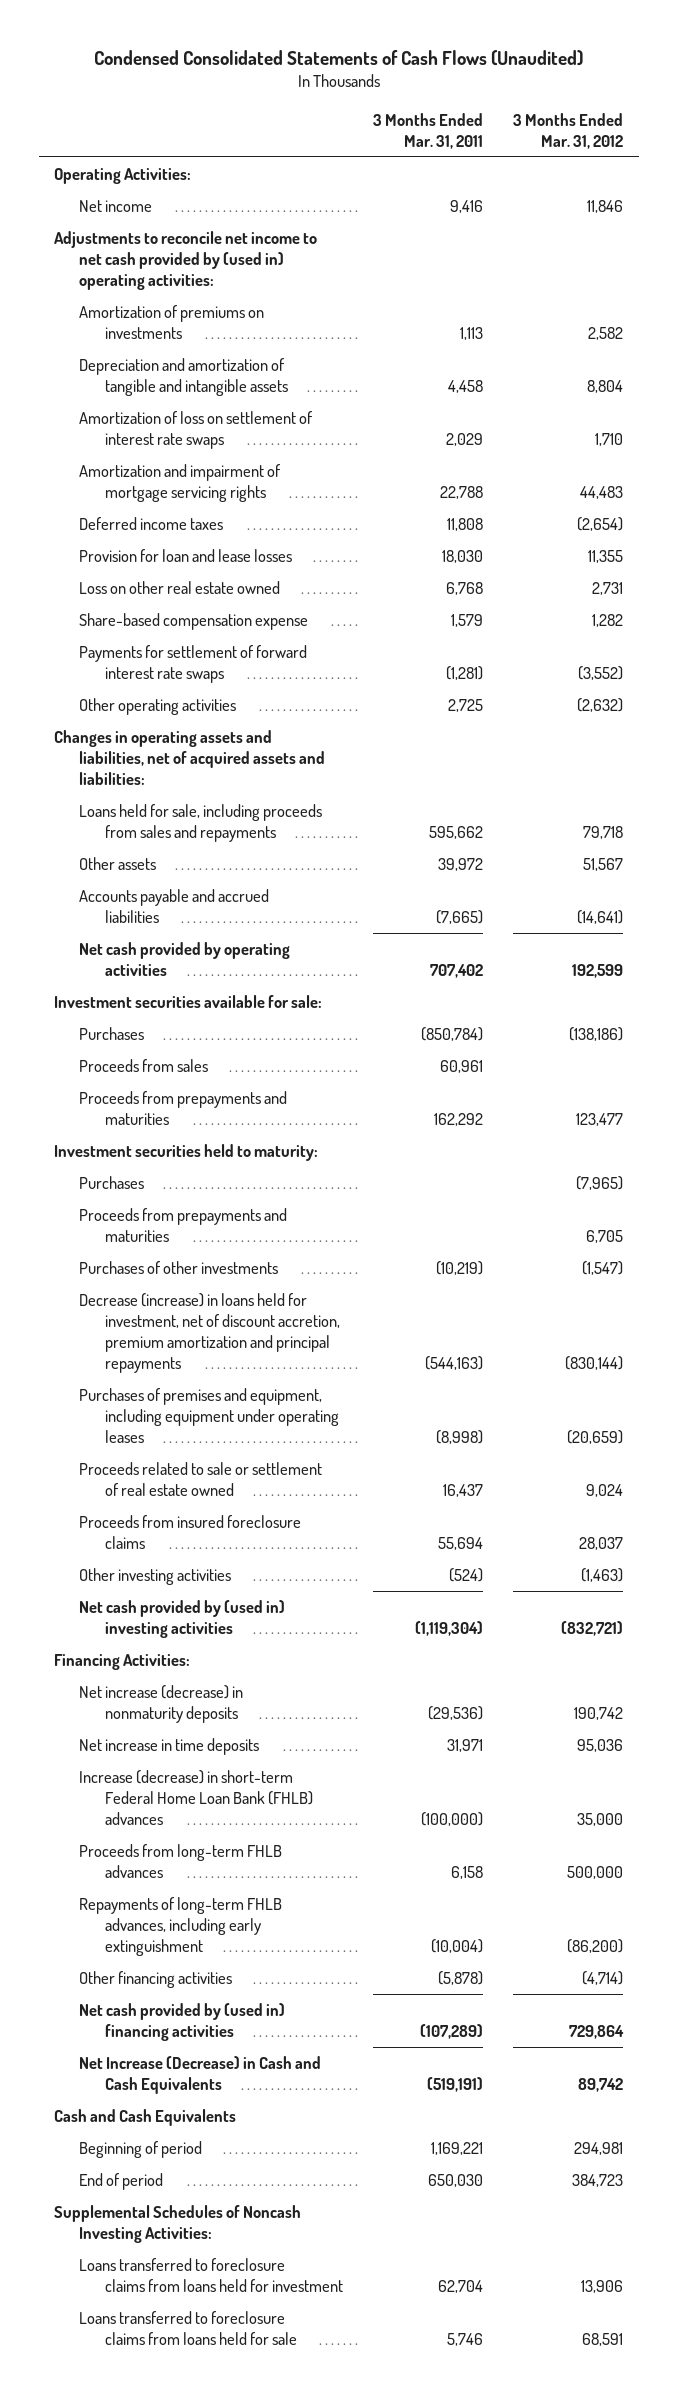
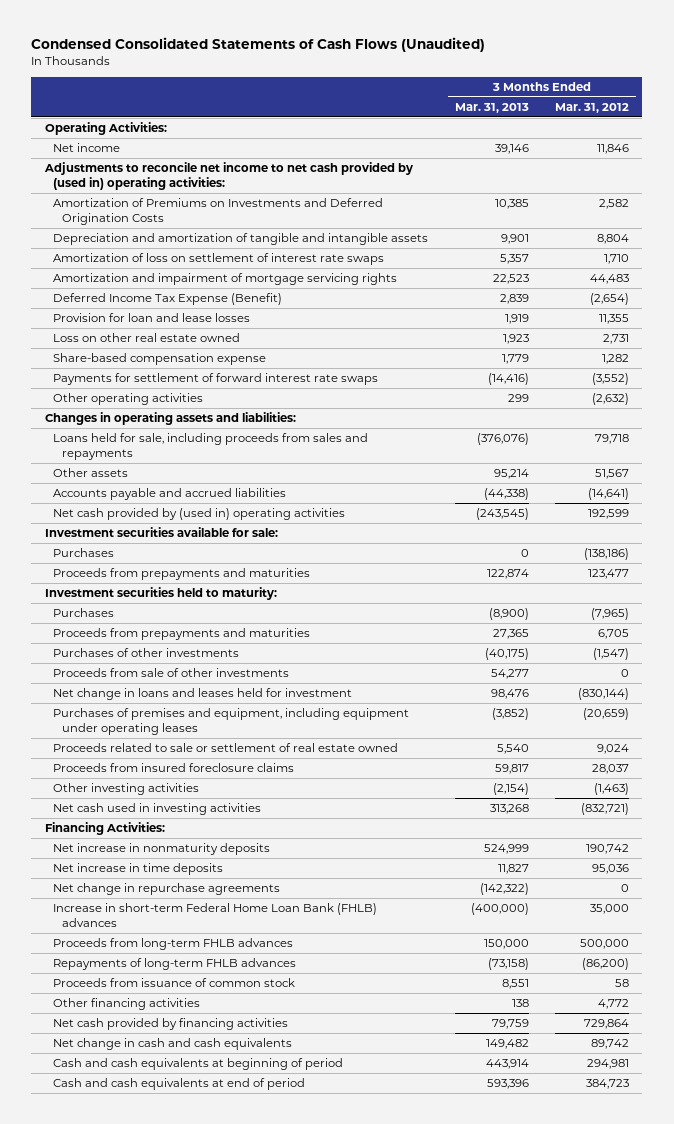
- | 3 Months Ended Mar. 31, 2011 | 3 Months Ended Mar. 31, 2012
+ | 3 Months Ended Mar. 31, 2013 | 3 Months Ended Mar. 31, 2012
- Amortization of premiums on investments | 1,113 | 2,582
+ Amortization of Premiums on Investments and Deferred Origination Costs | 10,385 | 2,582
- Deferred income taxes | 11,808 | (2,654)
+ Deferred Income Tax Expense (Benefit) | 2,839 | (2,654)
- Changes in operating assets and liabilities, net of acquired assets and liabilities:
+ Changes in operating assets and liabilities:
- Net cash provided by operating activities | 707,402 | 192,599
+ Net cash provided by (used in) operating activities | (243,545) | 192,599
- Proceeds from sales | 60,961 |
- Decrease (increase) in loans held for investment, net of discount accretion, premium amortization and principal repayments | (544,163) | (830,144)
+ Proceeds from sale of other investments | 54,277 | 0
+ Net change in loans and leases held for investment | 98,476 | (830,144)
- Net cash provided by (used in) investing activities | (1,119,304) | (832,721)
+ Net cash used in investing activities | 313,268 | (832,721)
- Net increase (decrease) in nonmaturity deposits | (29,536) | 190,742
+ Net increase in nonmaturity deposits | 524,999 | 190,742
- Increase (decrease) in short-term Federal Home Loan Bank (FHLB) advances | (100,000) | 35,000
+ Net change in repurchase agreements | (142,322) | 0
+ Increase in short-term Federal Home Loan Bank (FHLB) advances | (400,000) | 35,000
- Repayments of long-term FHLB advances, including early extinguishment | (10,004) | (86,200)
- Other financing activities | (5,878) | (4,714)
- Net cash provided by (used in) financing activities | (107,289) | 729,864
- Net Increase (Decrease) in Cash and Cash Equivalents | (519,191) | 89,742
- Cash and Cash Equivalents
- Beginning of period | 1,169,221 | 294,981
- End of period | 650,030 | 384,723
- Supplemental Schedules of Noncash Investing Activities:
- Loans transferred to foreclosure claims from loans held for investment | 62,704 | 13,906
- Loans transferred to foreclosure claims from loans held for sale | 5,746 | 68,591
+ Repayments of long-term FHLB advances | (73,158) | (86,200)
+ Proceeds from issuance of common stock | 8,551 | 58
+ Other financing activities | 138 | 4,772
+ Net cash provided by financing activities | 79,759 | 729,864
+ Net change in cash and cash equivalents | 149,482 | 89,742
+ Cash and cash equivalents at beginning of period | 443,914 | 294,981
+ Cash and cash equivalents at end of period | 593,396 | 384,723

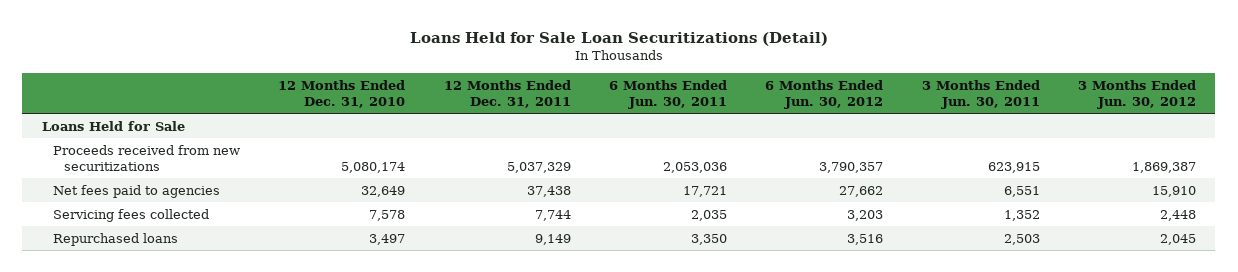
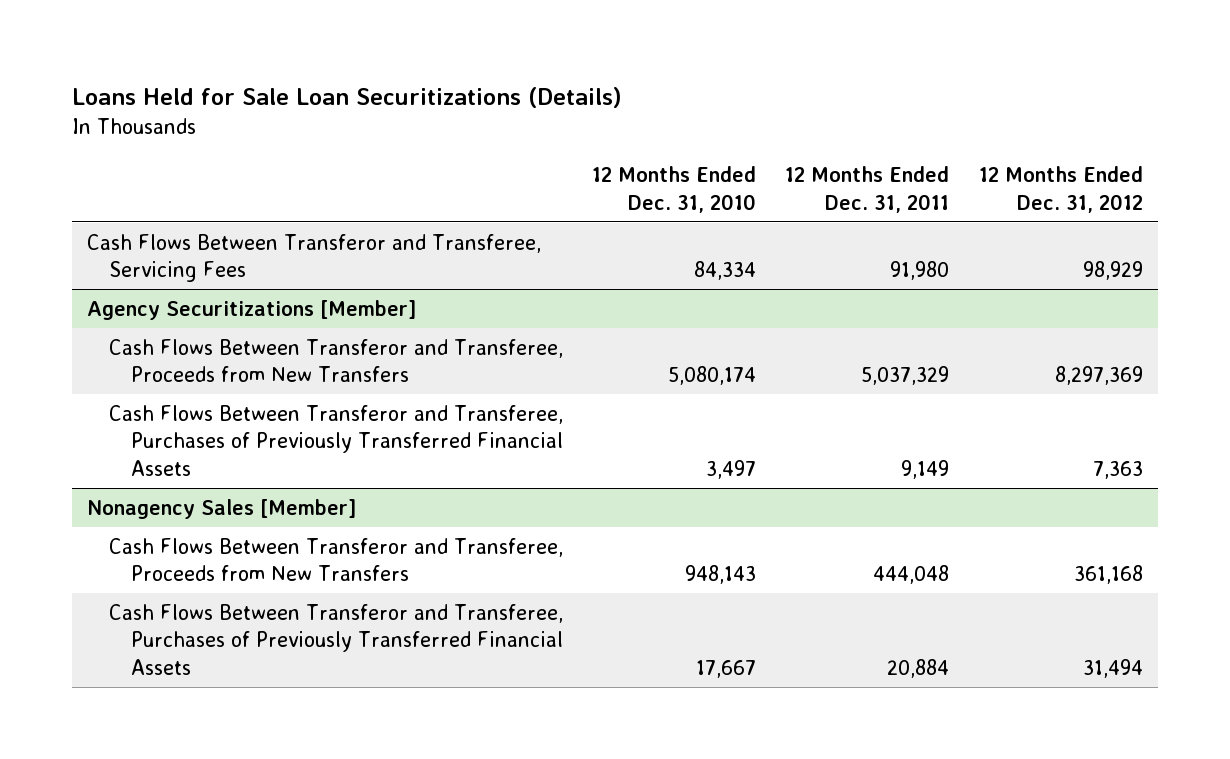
- Loans Held for Sale Loan Securitizations (Detail)
+ Loans Held for Sale Loan Securitizations (Details)
- | 12 Months Ended Dec. 31, 2010 | 12 Months Ended Dec. 31, 2011 | 6 Months Ended Jun. 30, 2011 | 6 Months Ended Jun. 30, 2012 | 3 Months Ended Jun. 30, 2011 | 3 Months Ended Jun. 30, 2012
+ | 12 Months Ended Dec. 31, 2010 | 12 Months Ended Dec. 31, 2011 | 12 Months Ended Dec. 31, 2012
- Loans Held for Sale
- Proceeds received from new securitizations | 5,080,174 | 5,037,329 | 2,053,036 | 3,790,357 | 623,915 | 1,869,387
- Net fees paid to agencies | 32,649 | 37,438 | 17,721 | 27,662 | 6,551 | 15,910
- Servicing fees collected | 7,578 | 7,744 | 2,035 | 3,203 | 1,352 | 2,448
- Repurchased loans | 3,497 | 9,149 | 3,350 | 3,516 | 2,503 | 2,045
+ Cash Flows Between Transferor and Transferee, Servicing Fees | 84,334 | 91,980 | 98,929
+ Agency Securitizations [Member]
+ Cash Flows Between Transferor and Transferee, Proceeds from New Transfers | 5,080,174 | 5,037,329 | 8,297,369
+ Cash Flows Between Transferor and Transferee, Purchases of Previously Transferred Financial Assets | 3,497 | 9,149 | 7,363
+ Nonagency Sales [Member]
+ Cash Flows Between Transferor and Transferee, Proceeds from New Transfers | 948,143 | 444,048 | 361,168
+ Cash Flows Between Transferor and Transferee, Purchases of Previously Transferred Financial Assets | 17,667 | 20,884 | 31,494

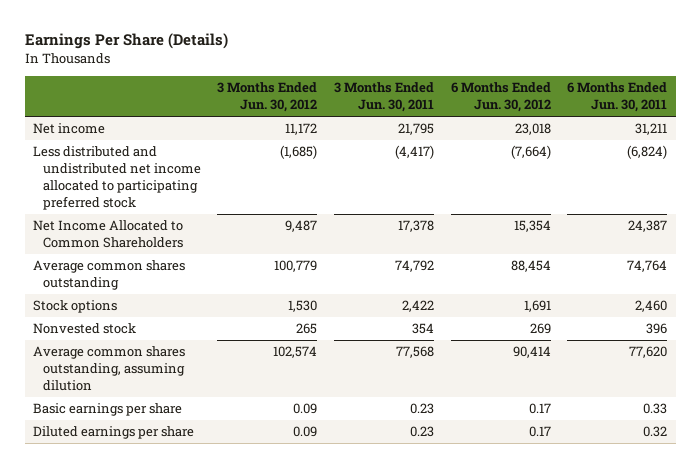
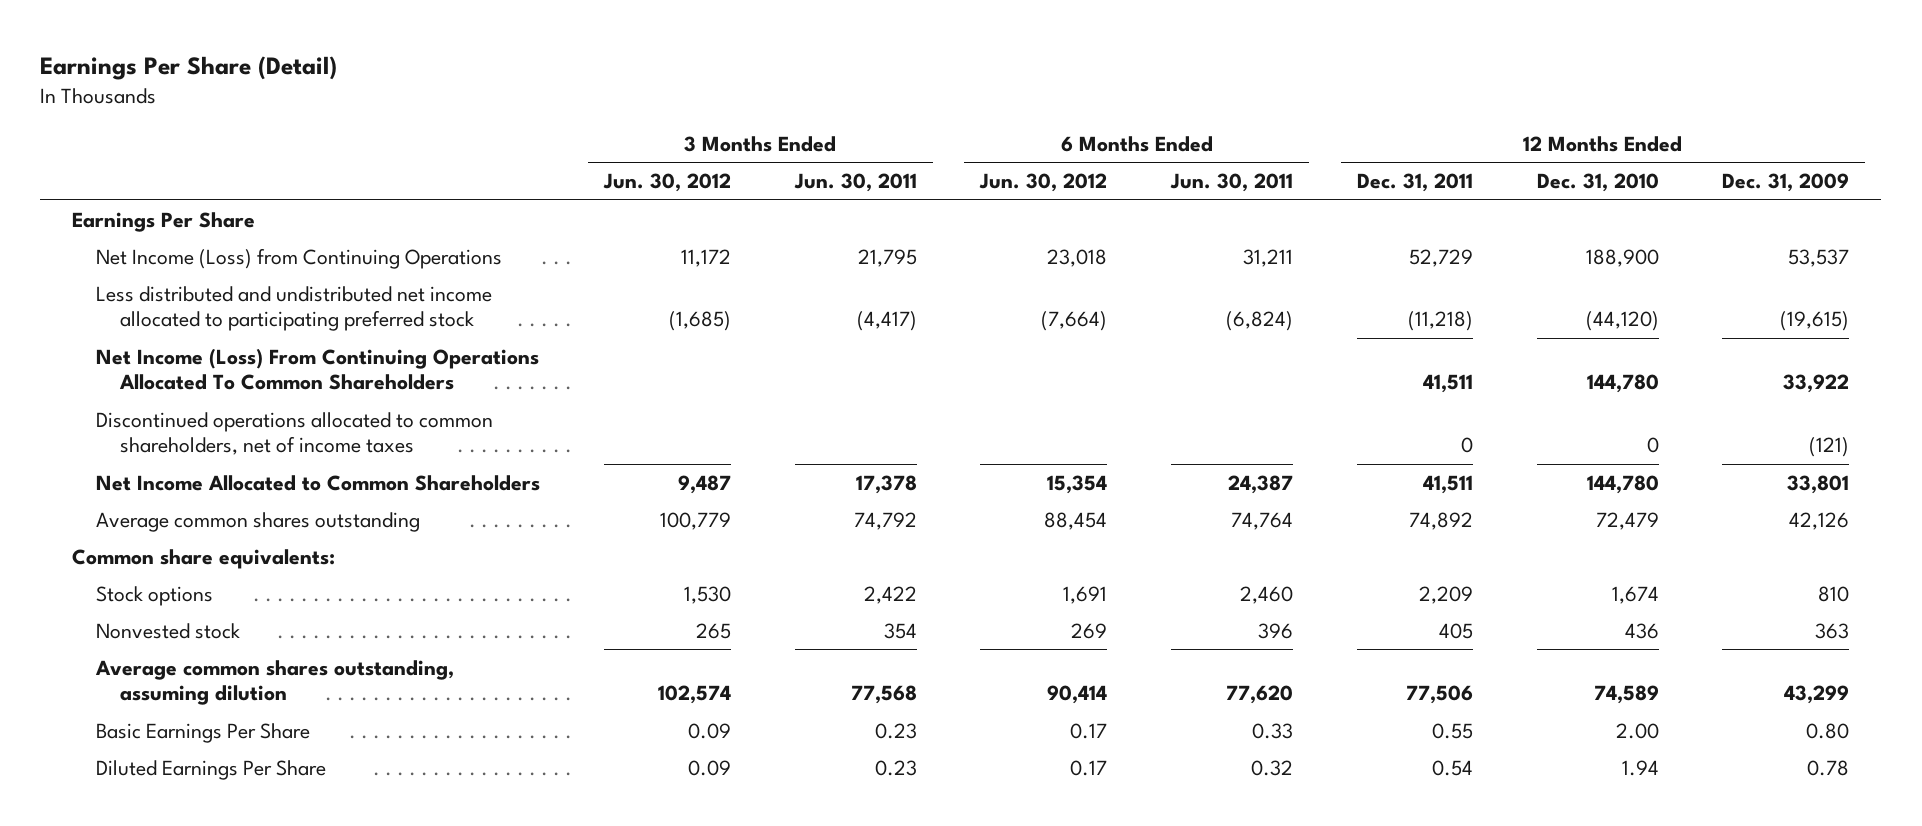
- Earnings Per Share (Details)
+ Earnings Per Share (Detail)
- | 3 Months Ended Jun. 30, 2012 | 3 Months Ended Jun. 30, 2011 | 6 Months Ended Jun. 30, 2012 | 6 Months Ended Jun. 30, 2011
+ | 3 Months Ended Jun. 30, 2012 | 3 Months Ended Jun. 30, 2011 | 6 Months Ended Jun. 30, 2012 | 6 Months Ended Jun. 30, 2011 | 12 Months Ended Dec. 31, 2011 | 12 Months Ended Dec. 31, 2010 | 12 Months Ended Dec. 31, 2009
- Net income | 11,172 | 21,795 | 23,018 | 31,211
+ Earnings Per Share
+ Net Income (Loss) from Continuing Operations | 11,172 | 21,795 | 23,018 | 31,211 | 52,729 | 188,900 | 53,537
+ Net Income (Loss) From Continuing Operations Allocated To Common Shareholders | | | | | 41,511 | 144,780 | 33,922
+ Discontinued operations allocated to common shareholders, net of income taxes | | | | | 0 | 0 | (121)
+ Common share equivalents:
- Basic earnings per share | 0.09 | 0.23 | 0.17 | 0.33
- Diluted earnings per share | 0.09 | 0.23 | 0.17 | 0.32
+ Basic Earnings Per Share | 0.09 | 0.23 | 0.17 | 0.33 | 0.55 | 2.00 | 0.80
+ Diluted Earnings Per Share | 0.09 | 0.23 | 0.17 | 0.32 | 0.54 | 1.94 | 0.78

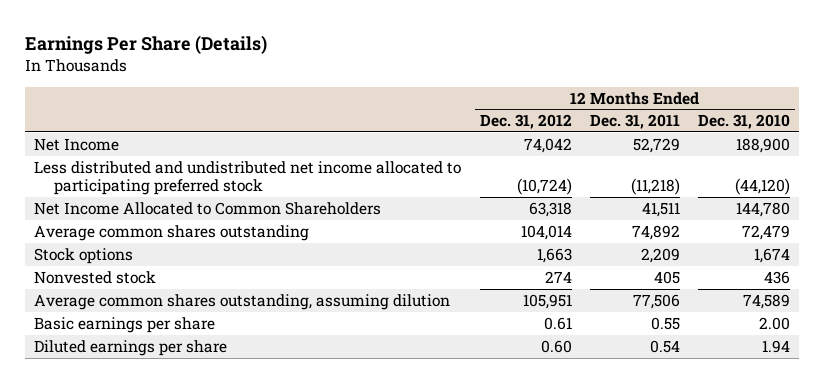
- Earnings Per Share (Detail)
+ Earnings Per Share (Details)
- | 3 Months Ended Jun. 30, 2012 | 3 Months Ended Jun. 30, 2011 | 6 Months Ended Jun. 30, 2012 | 6 Months Ended Jun. 30, 2011 | 12 Months Ended Dec. 31, 2011 | 12 Months Ended Dec. 31, 2010 | 12 Months Ended Dec. 31, 2009
+ | 12 Months Ended Dec. 31, 2012 | 12 Months Ended Dec. 31, 2011 | 12 Months Ended Dec. 31, 2010
- Earnings Per Share
- Net Income (Loss) from Continuing Operations | 11,172 | 21,795 | 23,018 | 31,211 | 52,729 | 188,900 | 53,537
+ Net Income | 74,042 | 52,729 | 188,900
- Net Income (Loss) From Continuing Operations Allocated To Common Shareholders | | | | | 41,511 | 144,780 | 33,922
- Discontinued operations allocated to common shareholders, net of income taxes | | | | | 0 | 0 | (121)
- Common share equivalents:
- Basic Earnings Per Share | 0.09 | 0.23 | 0.17 | 0.33 | 0.55 | 2.00 | 0.80
- Diluted Earnings Per Share | 0.09 | 0.23 | 0.17 | 0.32 | 0.54 | 1.94 | 0.78
+ Basic earnings per share | 0.61 | 0.55 | 2.00
+ Diluted earnings per share | 0.60 | 0.54 | 1.94

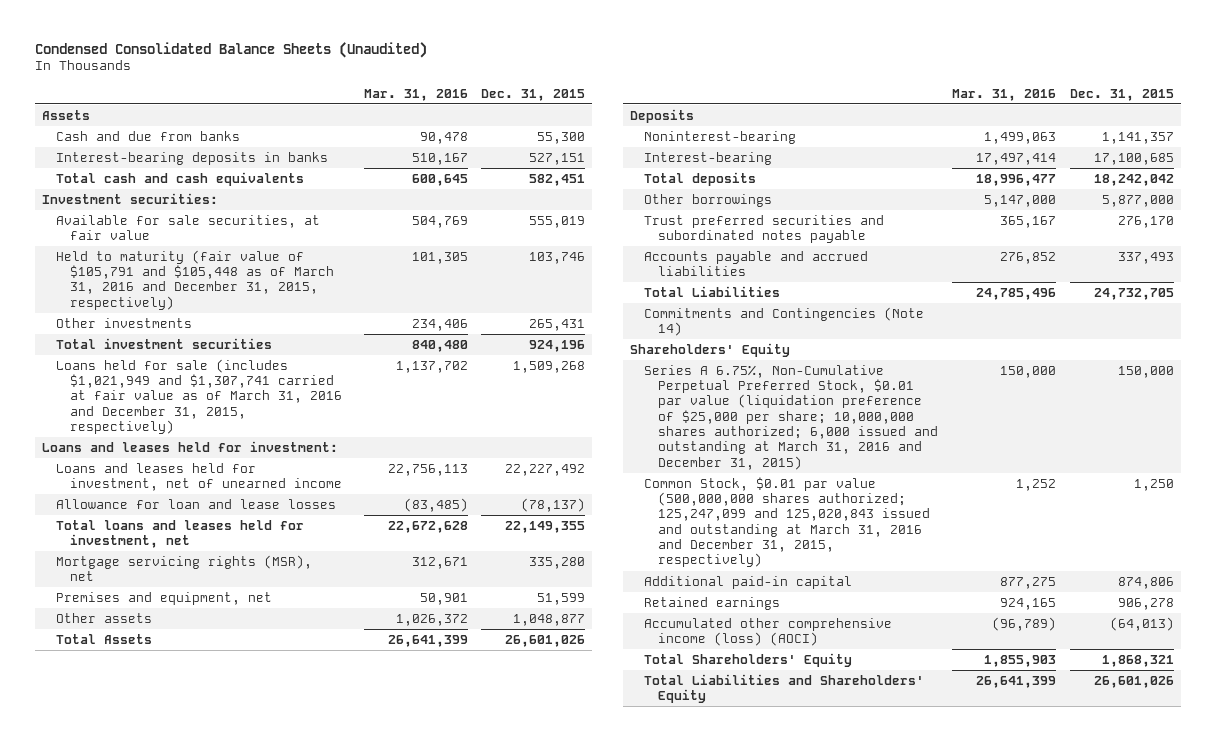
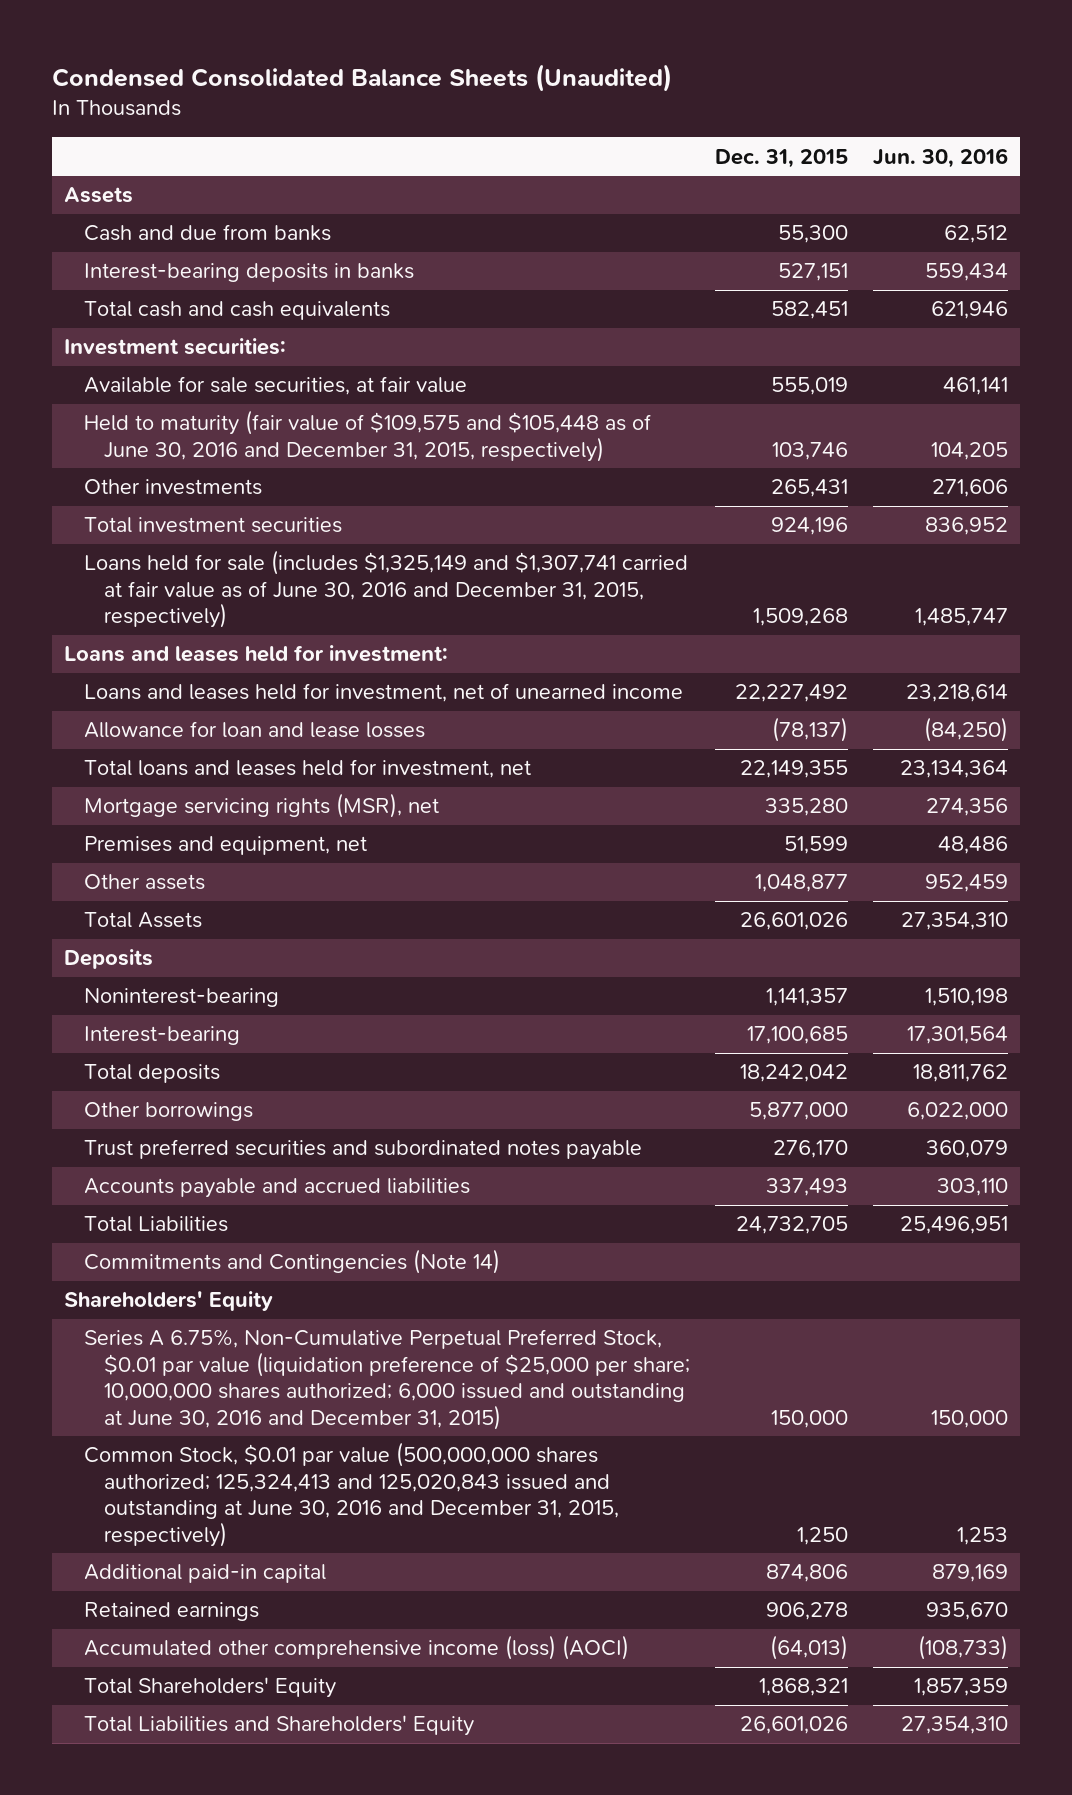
- | Mar. 31, 2016 | Dec. 31, 2015
+ | Dec. 31, 2015 | Jun. 30, 2016
- Held to maturity (fair value of $105,791 and $105,448 as of March 31, 2016 and December 31, 2015, respectively) | 101,305 | 103,746
+ Held to maturity (fair value of $109,575 and $105,448 as of June 30, 2016 and December 31, 2015, respectively) | 103,746 | 104,205
- Loans held for sale (includes $1,021,949 and $1,307,741 carried at fair value as of March 31, 2016 and December 31, 2015, respectively) | 1,137,702 | 1,509,268
+ Loans held for sale (includes $1,325,149 and $1,307,741 carried at fair value as of June 30, 2016 and December 31, 2015, respectively) | 1,509,268 | 1,485,747
- Series A 6.75%, Non-Cumulative Perpetual Preferred Stock, $0.01 par value (liquidation preference of $25,000 per share; 10,000,000 shares authorized; 6,000 issued and outstanding at March 31, 2016 and December 31, 2015) | 150,000 | 150,000
- Common Stock, $0.01 par value (500,000,000 shares authorized; 125,247,099 and 125,020,843 issued and outstanding at March 31, 2016 and December 31, 2015, respectively) | 1,252 | 1,250
+ Series A 6.75%, Non-Cumulative Perpetual Preferred Stock, $0.01 par value (liquidation preference of $25,000 per share; 10,000,000 shares authorized; 6,000 issued and outstanding at June 30, 2016 and December 31, 2015) | 150,000 | 150,000
+ Common Stock, $0.01 par value (500,000,000 shares authorized; 125,324,413 and 125,020,843 issued and outstanding at June 30, 2016 and December 31, 2015, respectively) | 1,250 | 1,253

